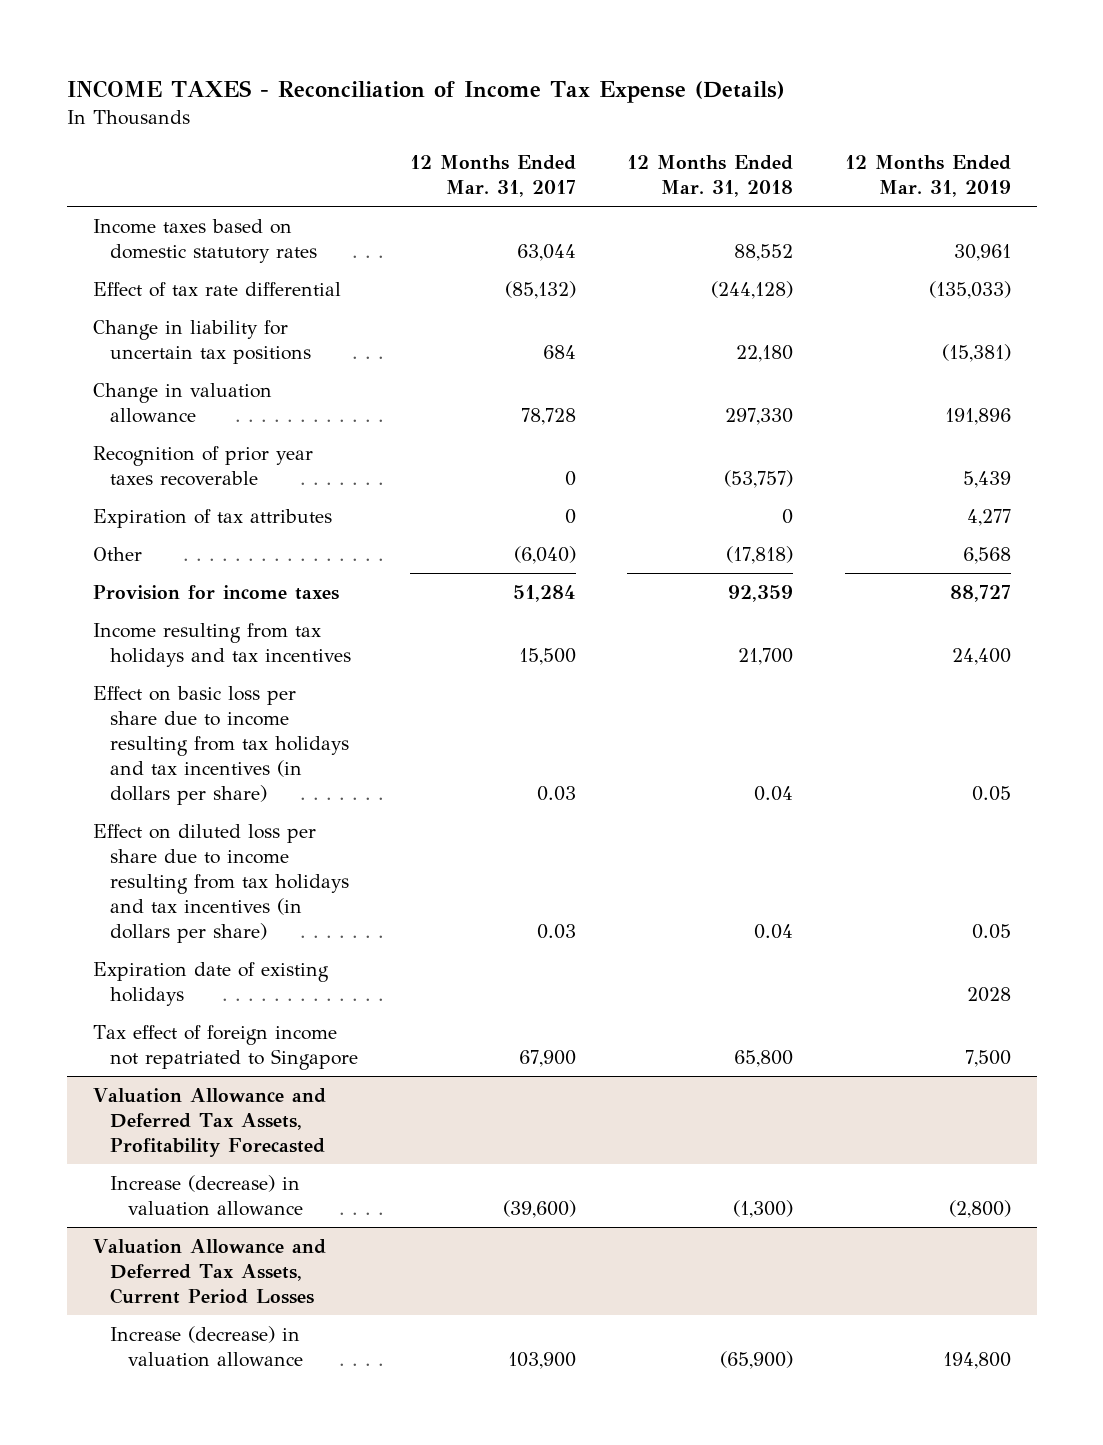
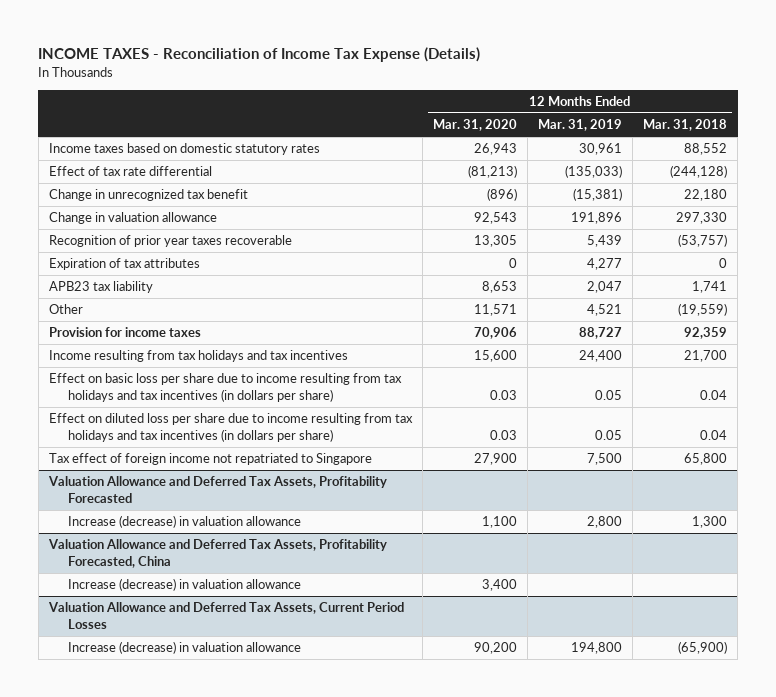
- | 12 Months Ended Mar. 31, 2017 | 12 Months Ended Mar. 31, 2018 | 12 Months Ended Mar. 31, 2019
+ | 12 Months Ended Mar. 31, 2020 | 12 Months Ended Mar. 31, 2019 | 12 Months Ended Mar. 31, 2018
- Change in liability for uncertain tax positions | 684 | 22,180 | (15,381)
+ Change in unrecognized tax benefit | (896) | (15,381) | 22,180
- Other | (6,040) | (17,818) | 6,568
+ APB23 tax liability | 8,653 | 2,047 | 1,741
+ Other | 11,571 | 4,521 | (19,559)
- Expiration date of existing holidays | | | 2028
@ Valuation Allowance and Deferred Tax Assets, Profitability Forecasted
- Increase (decrease) in valuation allowance | (39,600) | (1,300) | (2,800)
+ Increase (decrease) in valuation allowance | 1,100 | 2,800 | 1,300
+ Valuation Allowance and Deferred Tax Assets, Profitability Forecasted, China
+ Increase (decrease) in valuation allowance | 3,400 | |

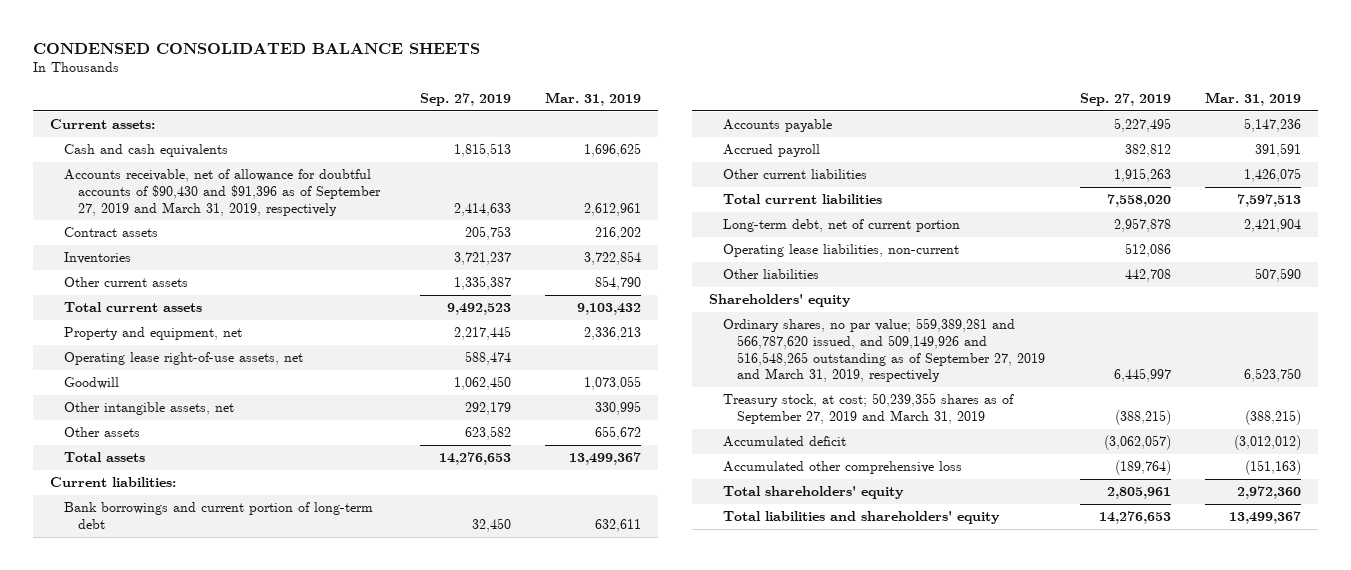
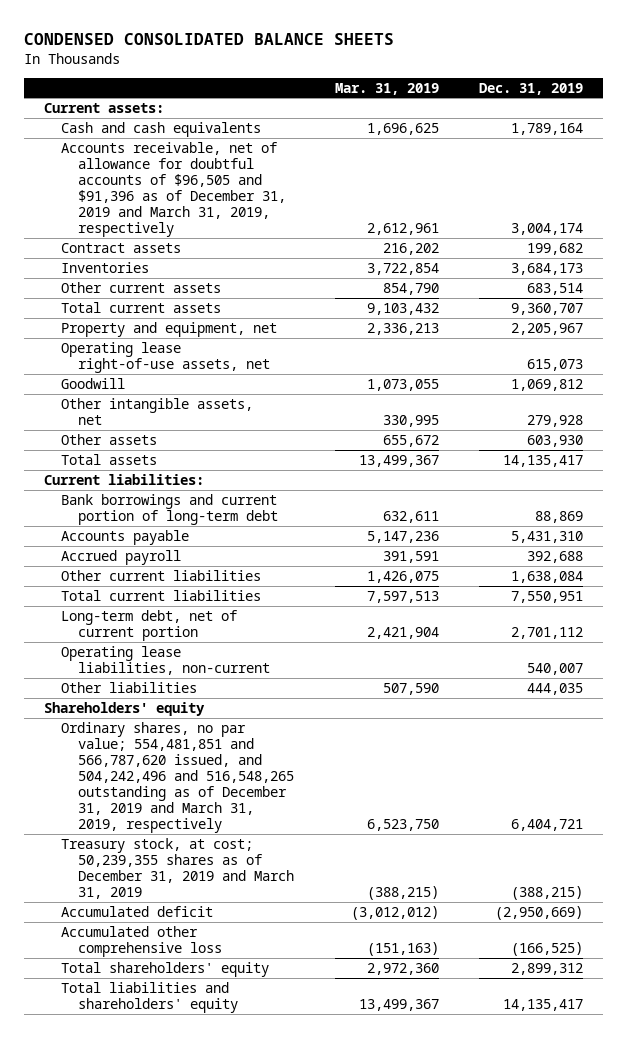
- | Sep. 27, 2019 | Mar. 31, 2019
+ | Mar. 31, 2019 | Dec. 31, 2019
- Accounts receivable, net of allowance for doubtful accounts of $90,430 and $91,396 as of September 27, 2019 and March 31, 2019, respectively | 2,414,633 | 2,612,961
+ Accounts receivable, net of allowance for doubtful accounts of $96,505 and $91,396 as of December 31, 2019 and March 31, 2019, respectively | 2,612,961 | 3,004,174
- Ordinary shares, no par value; 559,389,281 and 566,787,620 issued, and 509,149,926 and 516,548,265 outstanding as of September 27, 2019 and March 31, 2019, respectively | 6,445,997 | 6,523,750
- Treasury stock, at cost; 50,239,355 shares as of September 27, 2019 and March 31, 2019 | (388,215) | (388,215)
+ Ordinary shares, no par value; 554,481,851 and 566,787,620 issued, and 504,242,496 and 516,548,265 outstanding as of December 31, 2019 and March 31, 2019, respectively | 6,523,750 | 6,404,721
+ Treasury stock, at cost; 50,239,355 shares as of December 31, 2019 and March 31, 2019 | (388,215) | (388,215)

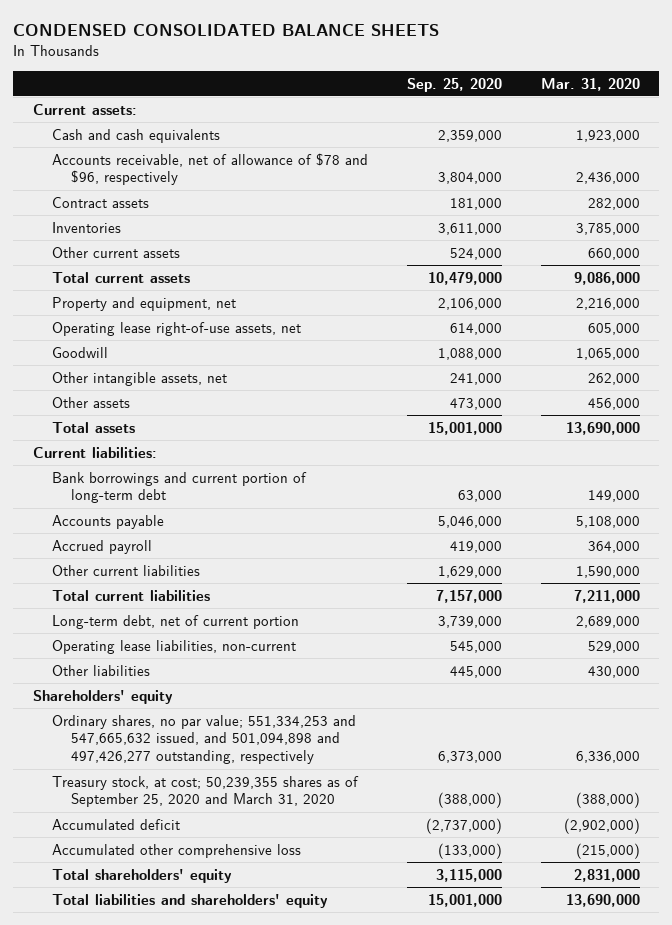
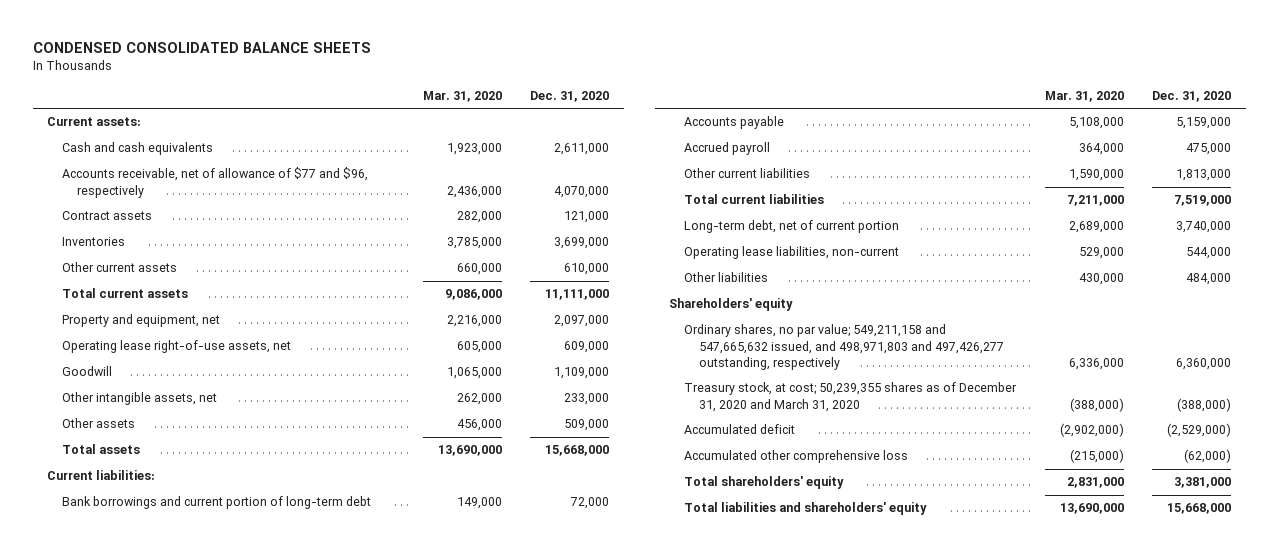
- | Sep. 25, 2020 | Mar. 31, 2020
+ | Mar. 31, 2020 | Dec. 31, 2020
- Accounts receivable, net of allowance of $78 and $96, respectively | 3,804,000 | 2,436,000
+ Accounts receivable, net of allowance of $77 and $96, respectively | 2,436,000 | 4,070,000
- Ordinary shares, no par value; 551,334,253 and 547,665,632 issued, and 501,094,898 and 497,426,277 outstanding, respectively | 6,373,000 | 6,336,000
- Treasury stock, at cost; 50,239,355 shares as of September 25, 2020 and March 31, 2020 | (388,000) | (388,000)
+ Ordinary shares, no par value; 549,211,158 and 547,665,632 issued, and 498,971,803 and 497,426,277 outstanding, respectively | 6,336,000 | 6,360,000
+ Treasury stock, at cost; 50,239,355 shares as of December 31, 2020 and March 31, 2020 | (388,000) | (388,000)

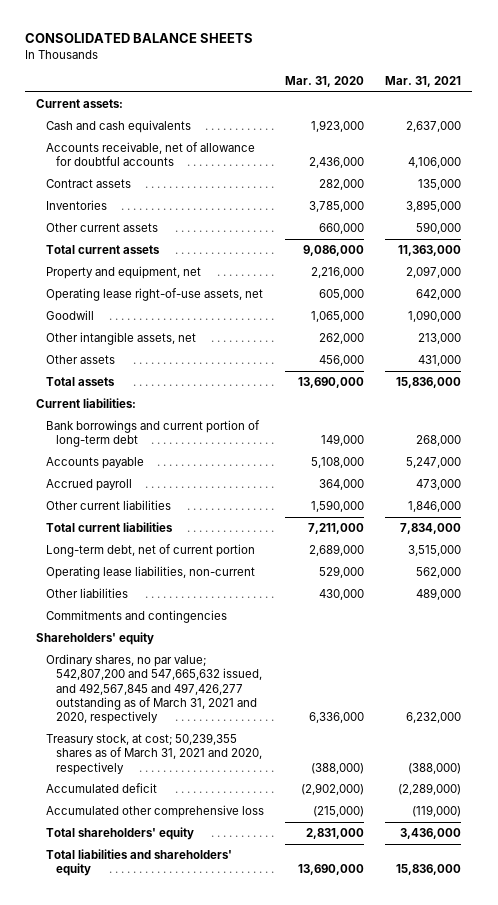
- CONDENSED CONSOLIDATED BALANCE SHEETS
+ CONSOLIDATED BALANCE SHEETS
- | Mar. 31, 2020 | Dec. 31, 2020
+ | Mar. 31, 2020 | Mar. 31, 2021
- Accounts receivable, net of allowance of $77 and $96, respectively | 2,436,000 | 4,070,000
+ Accounts receivable, net of allowance for doubtful accounts | 2,436,000 | 4,106,000
+ Commitments and contingencies
- Ordinary shares, no par value; 549,211,158 and 547,665,632 issued, and 498,971,803 and 497,426,277 outstanding, respectively | 6,336,000 | 6,360,000
- Treasury stock, at cost; 50,239,355 shares as of December 31, 2020 and March 31, 2020 | (388,000) | (388,000)
+ Ordinary shares, no par value; 542,807,200 and 547,665,632 issued, and 492,567,845 and 497,426,277 outstanding as of March 31, 2021 and 2020, respectively | 6,336,000 | 6,232,000
+ Treasury stock, at cost; 50,239,355 shares as of March 31, 2021 and 2020, respectively | (388,000) | (388,000)

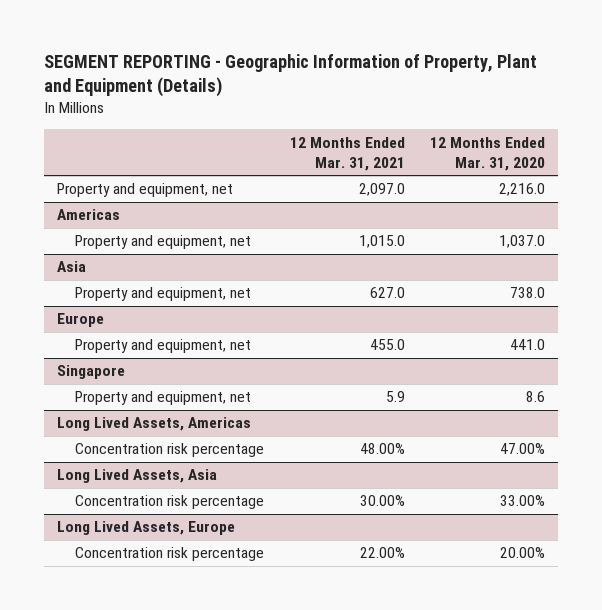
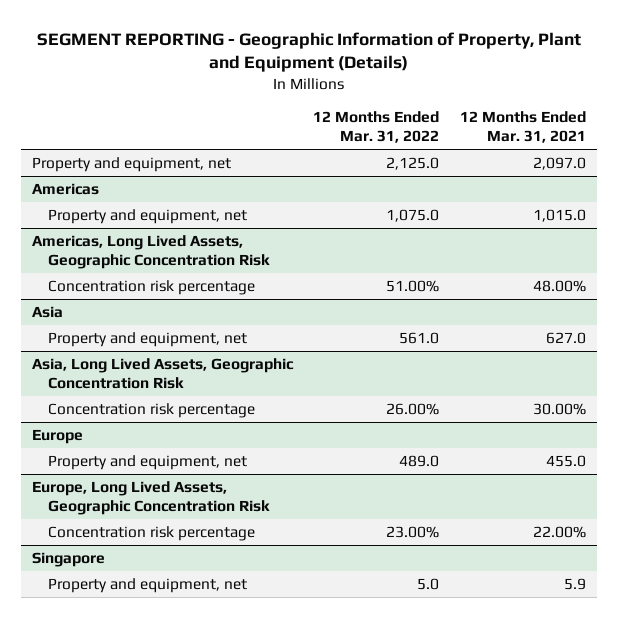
- | 12 Months Ended Mar. 31, 2021 | 12 Months Ended Mar. 31, 2020
+ | 12 Months Ended Mar. 31, 2022 | 12 Months Ended Mar. 31, 2021
+ Americas, Long Lived Assets, Geographic Concentration Risk
+ Concentration risk percentage | 51.00% | 48.00%
+ Asia, Long Lived Assets, Geographic Concentration Risk
+ Concentration risk percentage | 26.00% | 30.00%
+ Europe, Long Lived Assets, Geographic Concentration Risk
+ Concentration risk percentage | 23.00% | 22.00%
- Long Lived Assets, Americas
- Concentration risk percentage | 48.00% | 47.00%
- Long Lived Assets, Asia
- Concentration risk percentage | 30.00% | 33.00%
- Long Lived Assets, Europe
- Concentration risk percentage | 22.00% | 20.00%

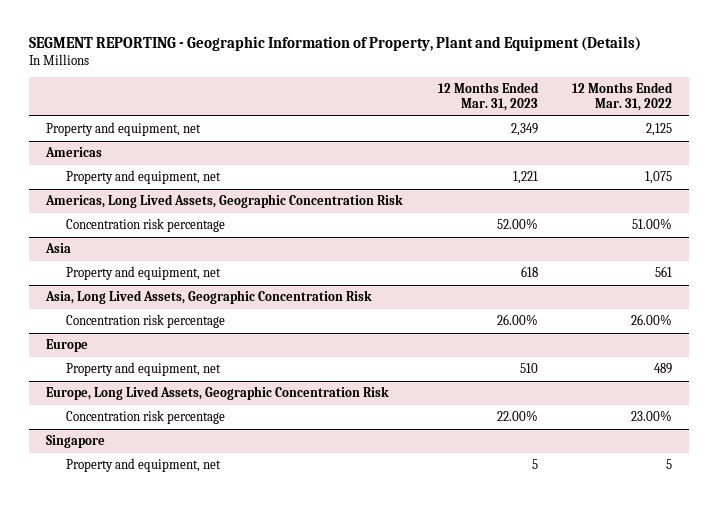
- | 12 Months Ended Mar. 31, 2022 | 12 Months Ended Mar. 31, 2021
+ | 12 Months Ended Mar. 31, 2023 | 12 Months Ended Mar. 31, 2022
- Property and equipment, net | 2,125.0 | 2,097.0
+ Property and equipment, net | 2,349 | 2,125
@ Americas
- Property and equipment, net | 1,075.0 | 1,015.0
+ Property and equipment, net | 1,221 | 1,075
@ Asia
- Property and equipment, net | 561.0 | 627.0
+ Property and equipment, net | 618 | 561
@ Europe
- Property and equipment, net | 489.0 | 455.0
+ Property and equipment, net | 510 | 489
@ Singapore
- Property and equipment, net | 5.0 | 5.9
+ Property and equipment, net | 5 | 5

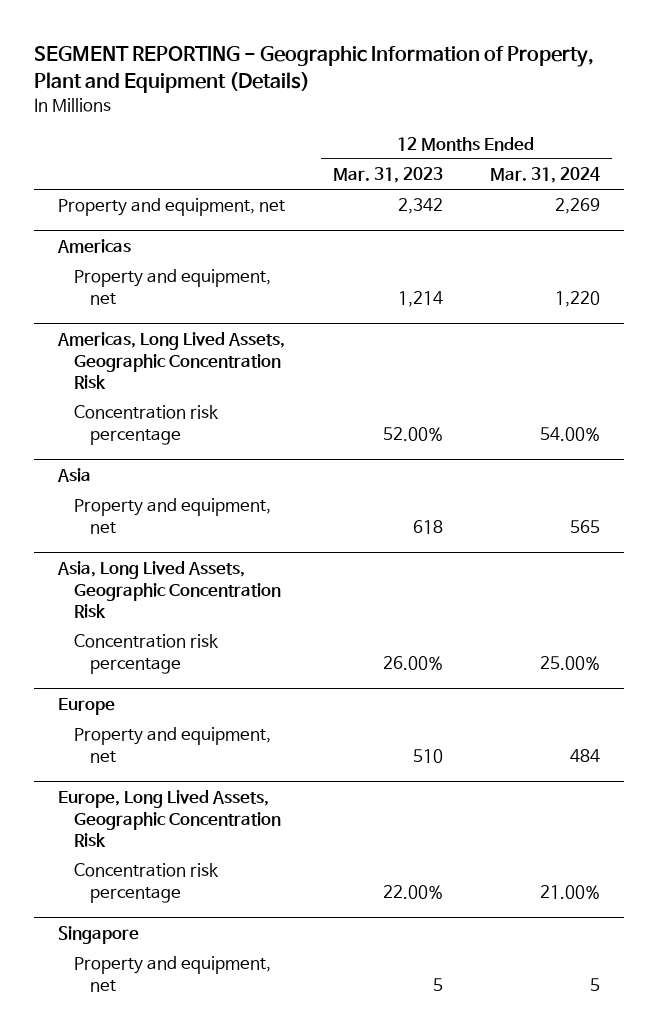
- | 12 Months Ended Mar. 31, 2023 | 12 Months Ended Mar. 31, 2022
+ | 12 Months Ended Mar. 31, 2023 | 12 Months Ended Mar. 31, 2024
- Property and equipment, net | 2,349 | 2,125
+ Property and equipment, net | 2,342 | 2,269
@ Americas
- Property and equipment, net | 1,221 | 1,075
+ Property and equipment, net | 1,214 | 1,220

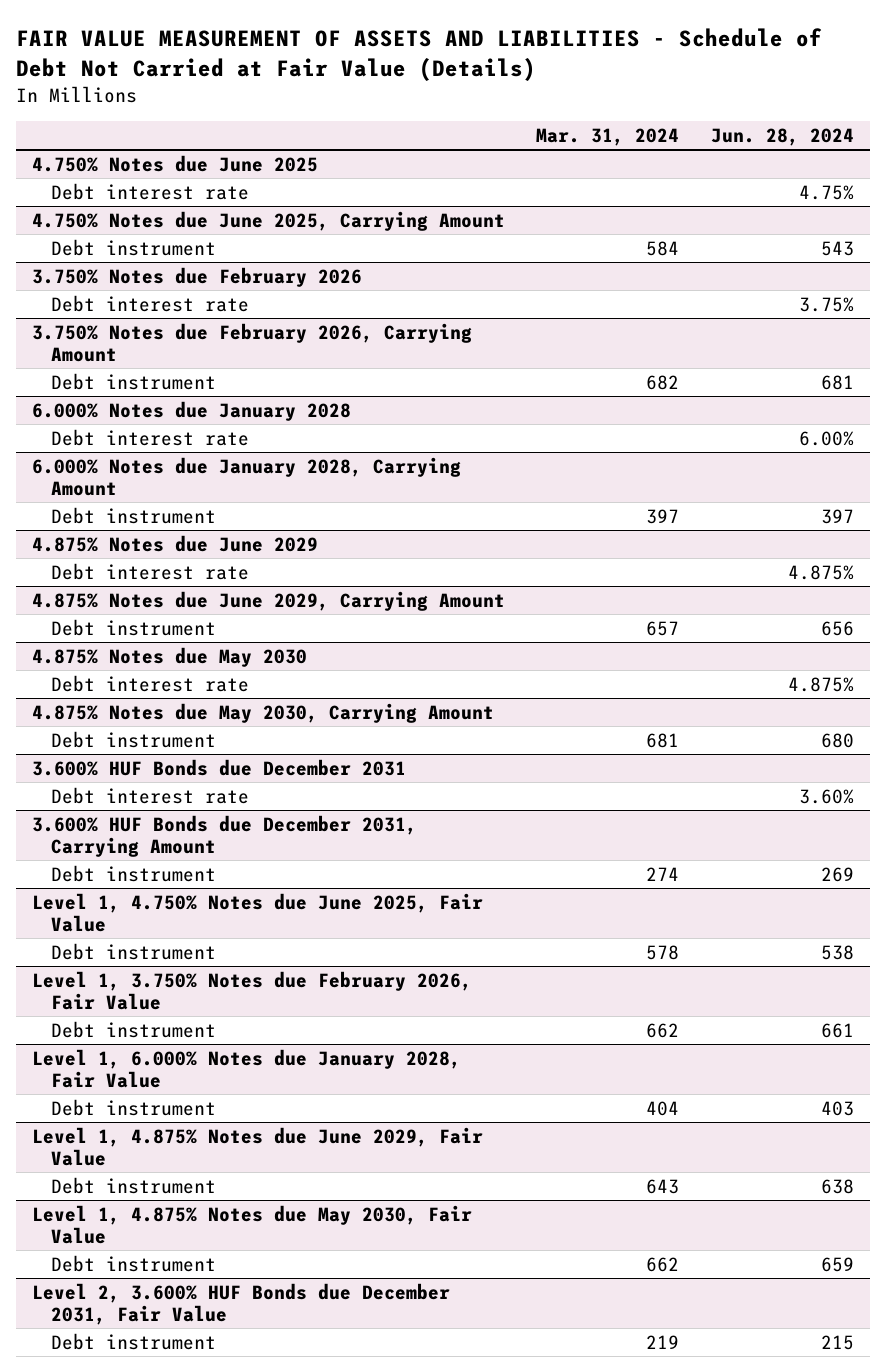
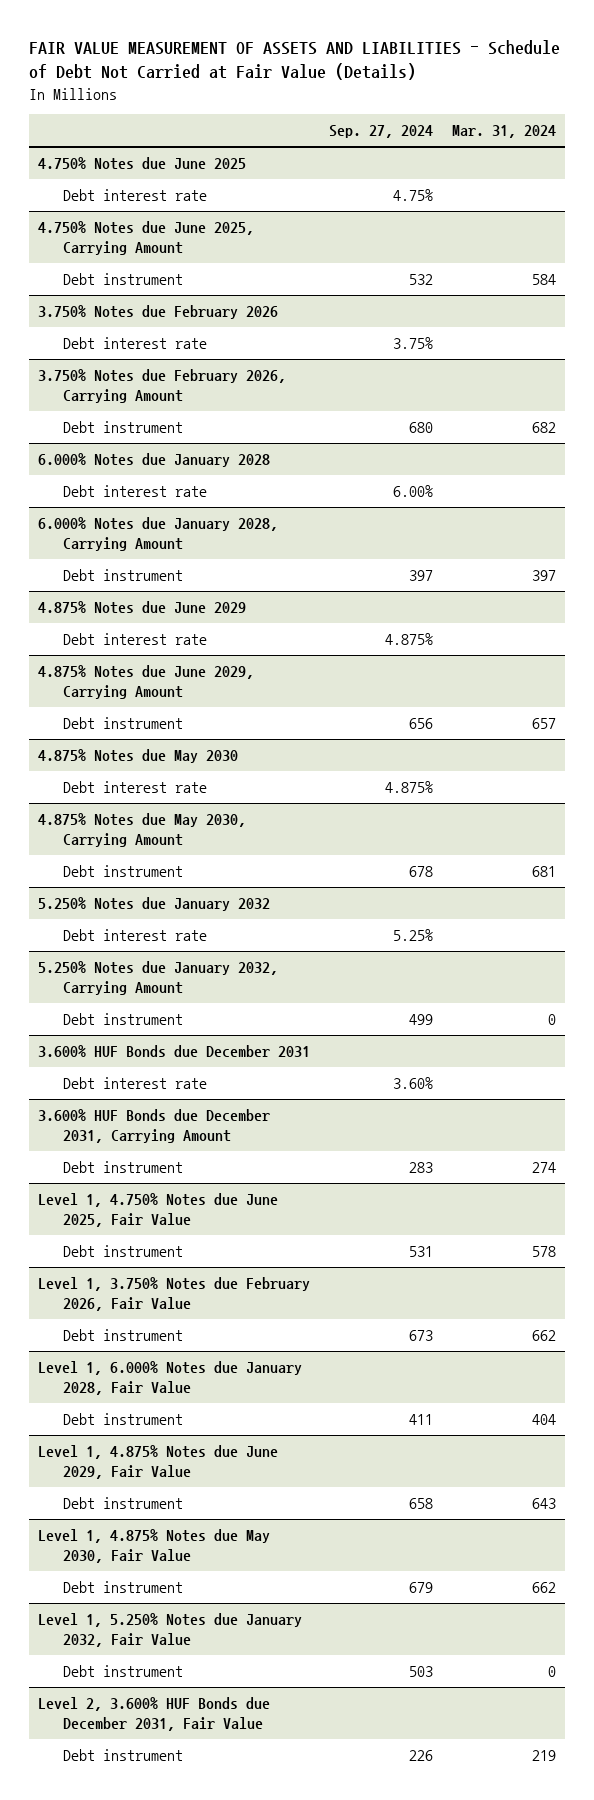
- | Mar. 31, 2024 | Jun. 28, 2024
+ | Sep. 27, 2024 | Mar. 31, 2024
+ 5.250% Notes due January 2032
+ Debt interest rate | 5.25% |
+ 5.250% Notes due January 2032, Carrying Amount
+ Debt instrument | 499 | 0
+ Level 1, 5.250% Notes due January 2032, Fair Value
+ Debt instrument | 503 | 0

